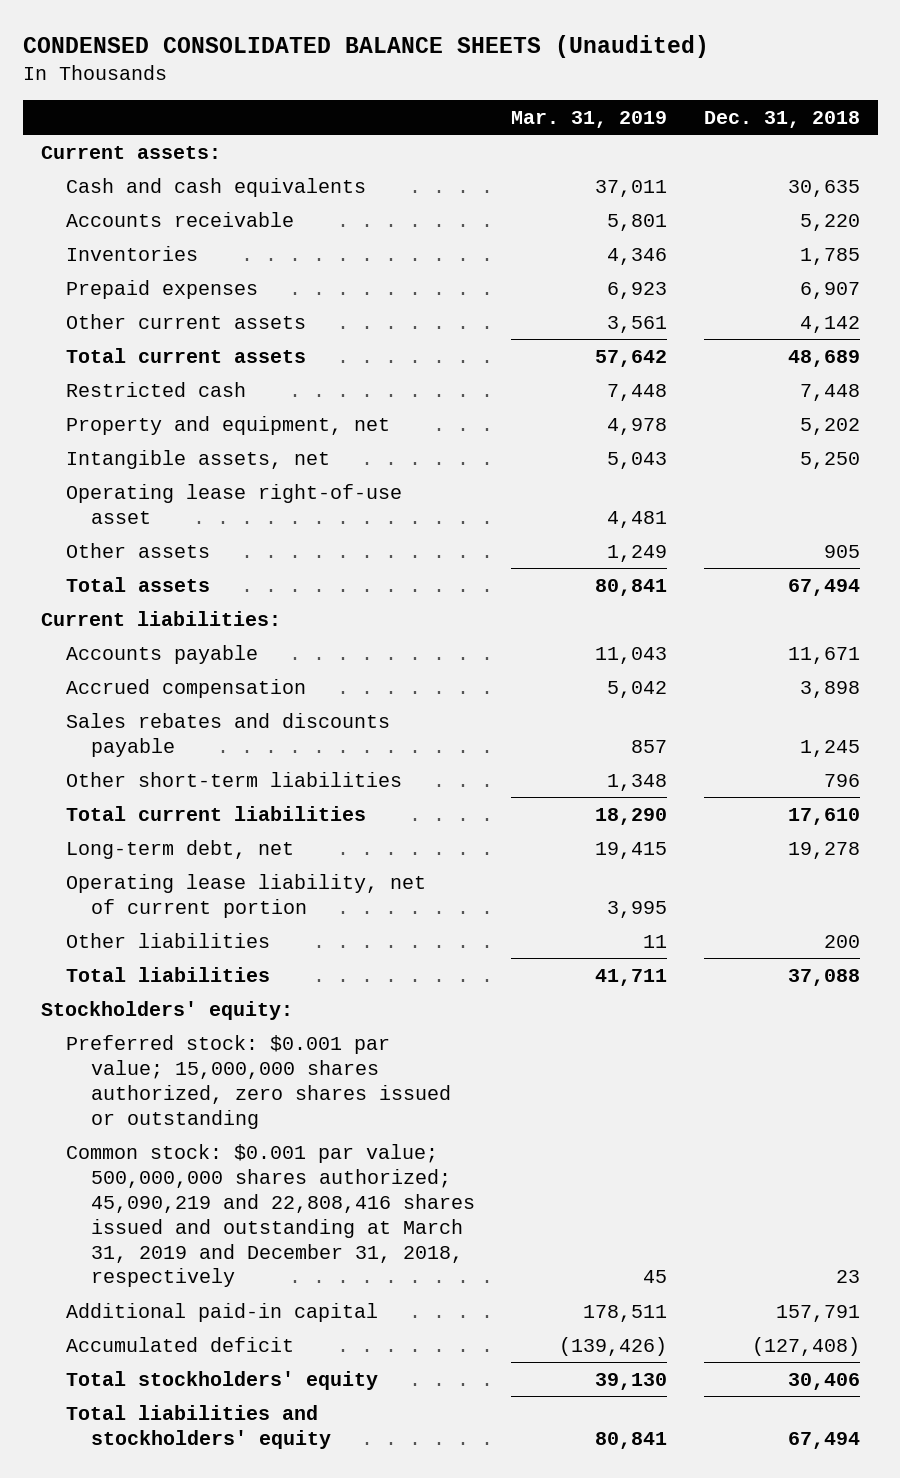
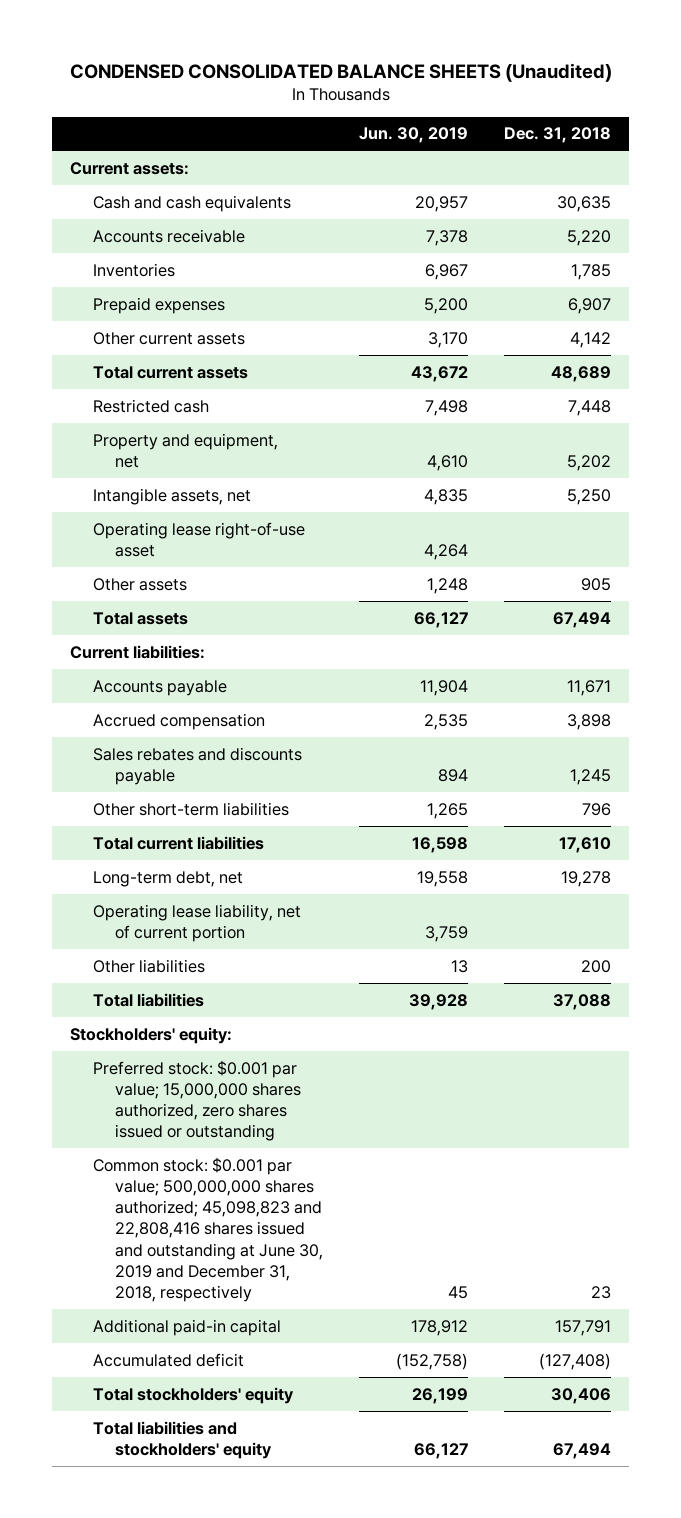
- | Mar. 31, 2019 | Dec. 31, 2018
+ | Jun. 30, 2019 | Dec. 31, 2018
- Common stock: $0.001 par value; 500,000,000 shares authorized; 45,090,219 and 22,808,416 shares issued and outstanding at March 31, 2019 and December 31, 2018, respectively | 45 | 23
+ Common stock: $0.001 par value; 500,000,000 shares authorized; 45,098,823 and 22,808,416 shares issued and outstanding at June 30, 2019 and December 31, 2018, respectively | 45 | 23

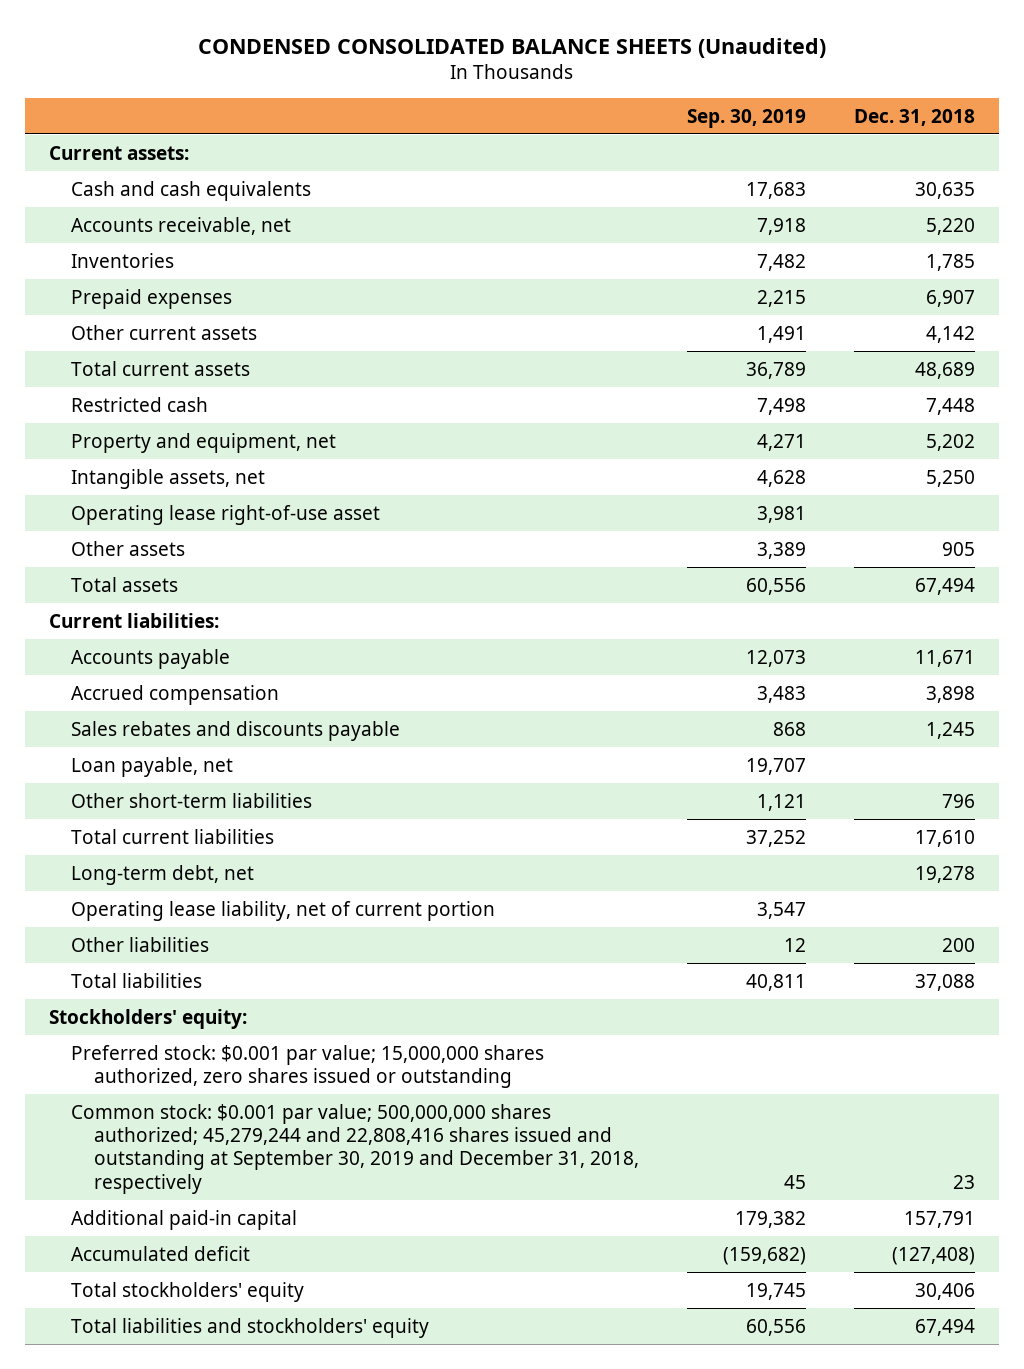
- | Jun. 30, 2019 | Dec. 31, 2018
+ | Sep. 30, 2019 | Dec. 31, 2018
- Accounts receivable | 7,378 | 5,220
+ Accounts receivable, net | 7,918 | 5,220
+ Loan payable, net | 19,707 |
- Common stock: $0.001 par value; 500,000,000 shares authorized; 45,098,823 and 22,808,416 shares issued and outstanding at June 30, 2019 and December 31, 2018, respectively | 45 | 23
+ Common stock: $0.001 par value; 500,000,000 shares authorized; 45,279,244 and 22,808,416 shares issued and outstanding at September 30, 2019 and December 31, 2018, respectively | 45 | 23

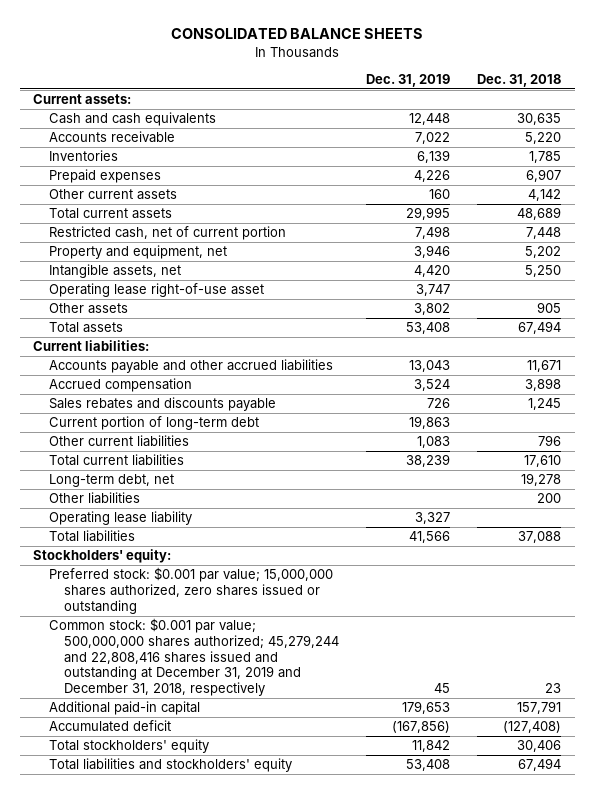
- CONDENSED CONSOLIDATED BALANCE SHEETS (Unaudited)
+ CONSOLIDATED BALANCE SHEETS
- | Sep. 30, 2019 | Dec. 31, 2018
+ | Dec. 31, 2019 | Dec. 31, 2018
- Accounts receivable, net | 7,918 | 5,220
+ Accounts receivable | 7,022 | 5,220
- Restricted cash | 7,498 | 7,448
+ Restricted cash, net of current portion | 7,498 | 7,448
- Accounts payable | 12,073 | 11,671
+ Accounts payable and other accrued liabilities | 13,043 | 11,671
- Loan payable, net | 19,707 |
- Other short-term liabilities | 1,121 | 796
+ Current portion of long-term debt | 19,863 |
+ Other current liabilities | 1,083 | 796
- Operating lease liability, net of current portion | 3,547 |
+ Operating lease liability | 3,327 |
- Common stock: $0.001 par value; 500,000,000 shares authorized; 45,279,244 and 22,808,416 shares issued and outstanding at September 30, 2019 and December 31, 2018, respectively | 45 | 23
+ Common stock: $0.001 par value; 500,000,000 shares authorized; 45,279,244 and 22,808,416 shares issued and outstanding at December 31, 2019 and December 31, 2018, respectively | 45 | 23

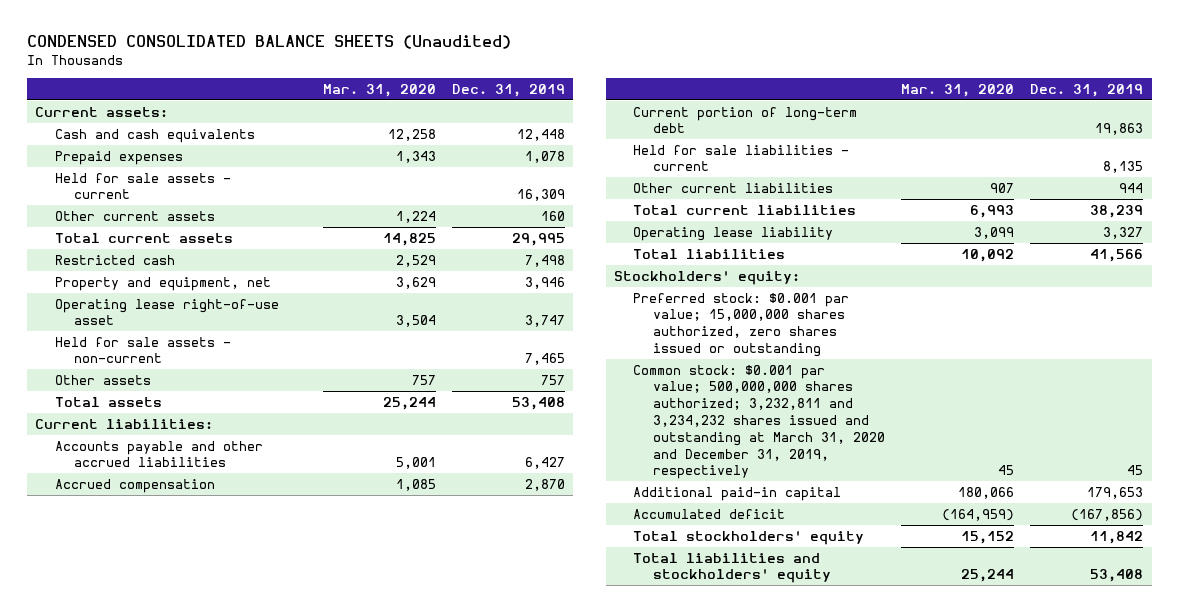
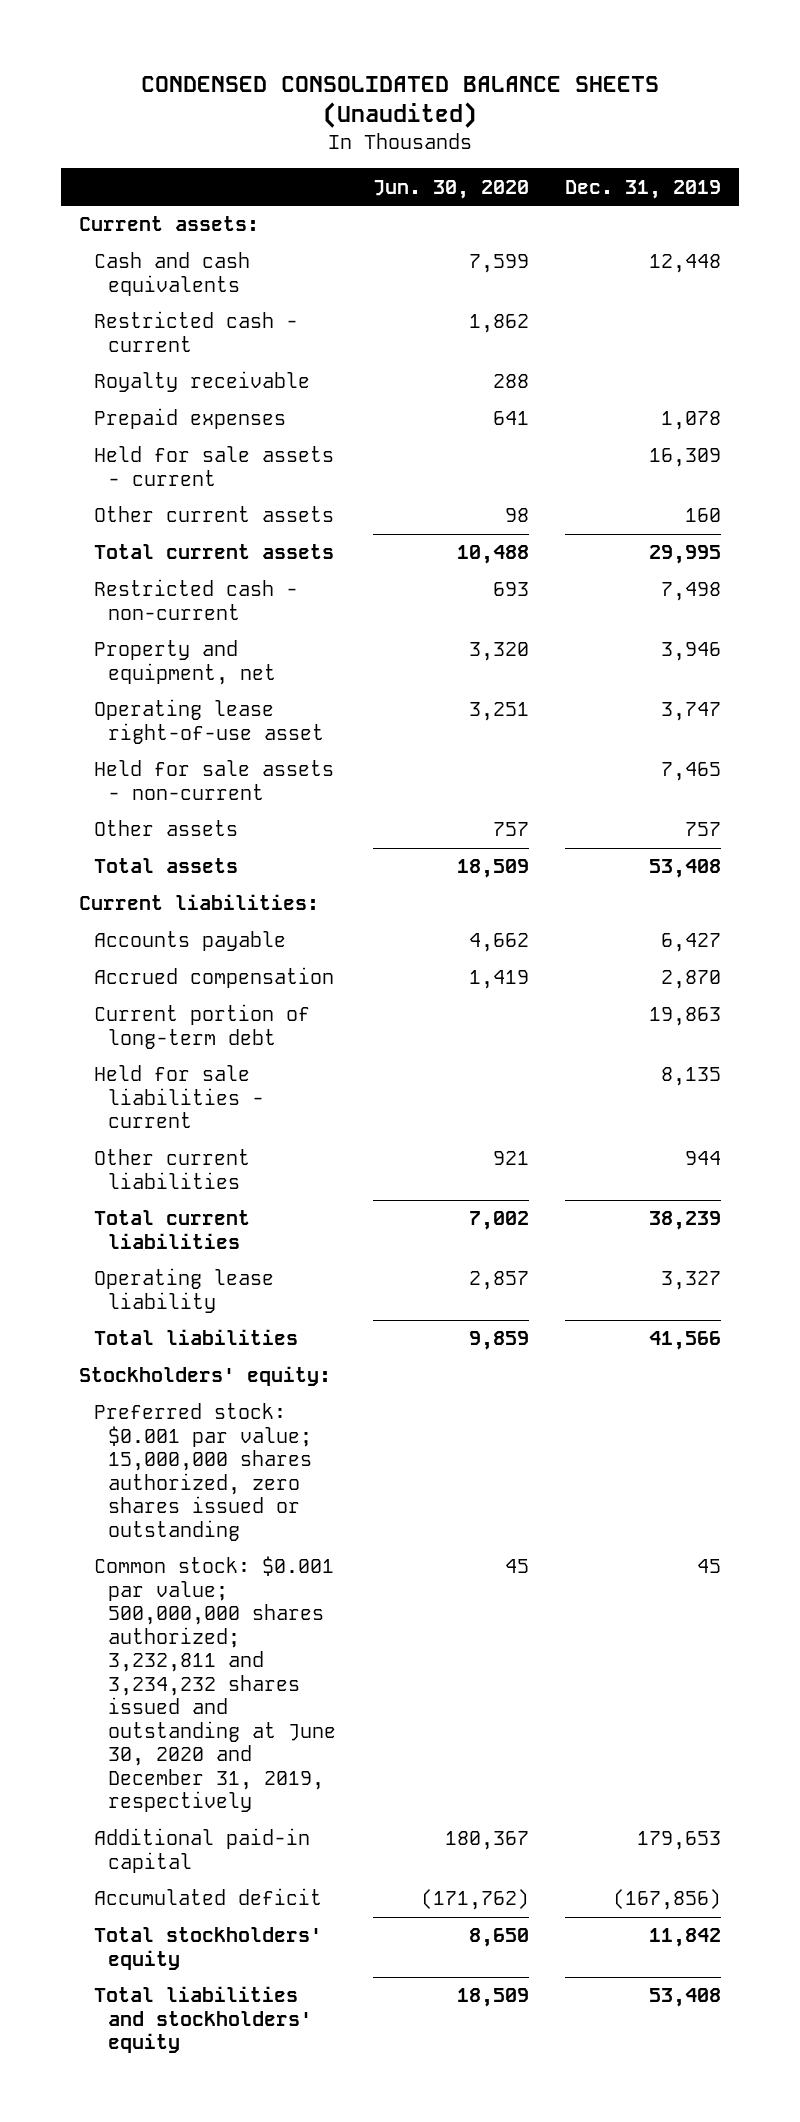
- | Mar. 31, 2020 | Dec. 31, 2019
+ | Jun. 30, 2020 | Dec. 31, 2019
+ Restricted cash - current | 1,862 |
+ Royalty receivable | 288 |
- Restricted cash | 2,529 | 7,498
+ Restricted cash - non-current | 693 | 7,498
- Accounts payable and other accrued liabilities | 5,001 | 6,427
+ Accounts payable | 4,662 | 6,427
- Common stock: $0.001 par value; 500,000,000 shares authorized; 3,232,811 and 3,234,232 shares issued and outstanding at March 31, 2020 and December 31, 2019, respectively | 45 | 45
+ Common stock: $0.001 par value; 500,000,000 shares authorized; 3,232,811 and 3,234,232 shares issued and outstanding at June 30, 2020 and December 31, 2019, respectively | 45 | 45

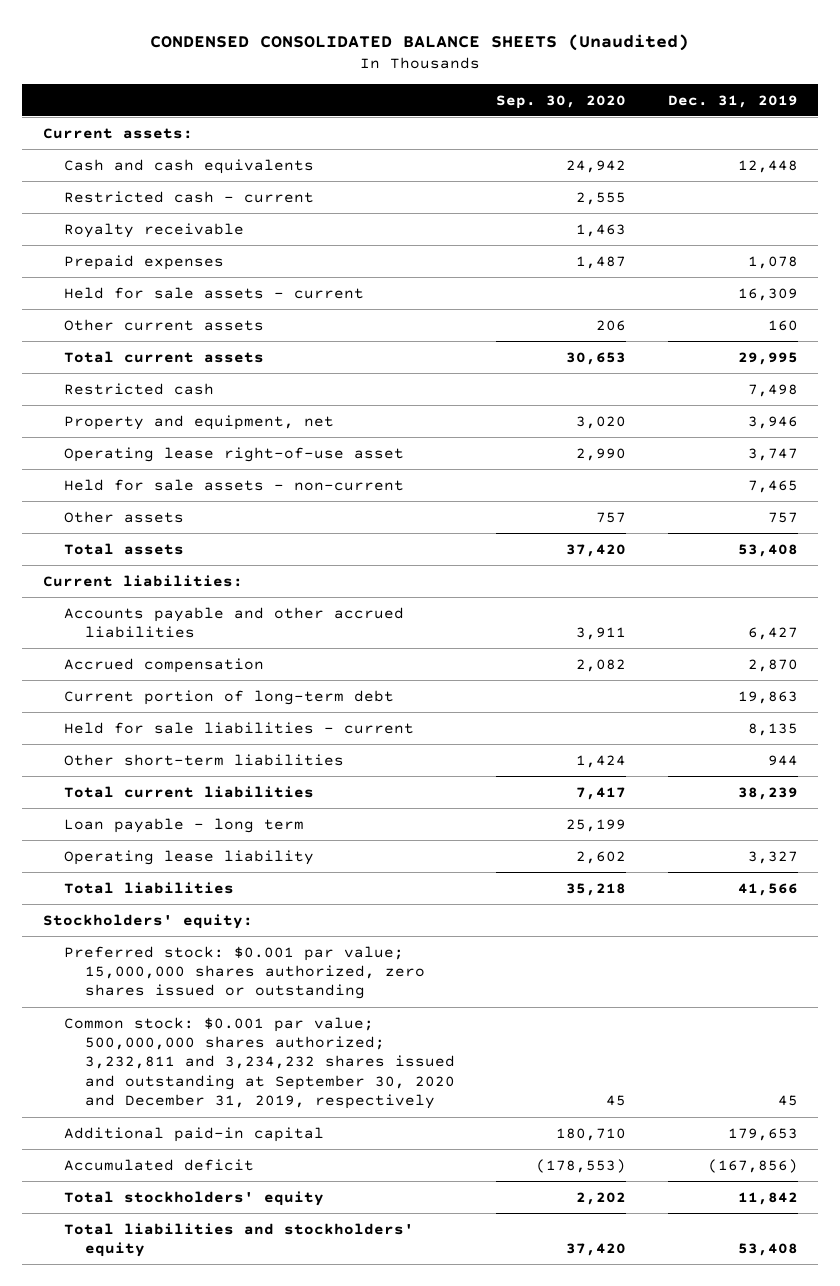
- | Jun. 30, 2020 | Dec. 31, 2019
+ | Sep. 30, 2020 | Dec. 31, 2019
- Restricted cash - non-current | 693 | 7,498
+ Restricted cash | | 7,498
- Accounts payable | 4,662 | 6,427
+ Accounts payable and other accrued liabilities | 3,911 | 6,427
- Other current liabilities | 921 | 944
+ Other short-term liabilities | 1,424 | 944
+ Loan payable - long term | 25,199 |
- Common stock: $0.001 par value; 500,000,000 shares authorized; 3,232,811 and 3,234,232 shares issued and outstanding at June 30, 2020 and December 31, 2019, respectively | 45 | 45
+ Common stock: $0.001 par value; 500,000,000 shares authorized; 3,232,811 and 3,234,232 shares issued and outstanding at September 30, 2020 and December 31, 2019, respectively | 45 | 45

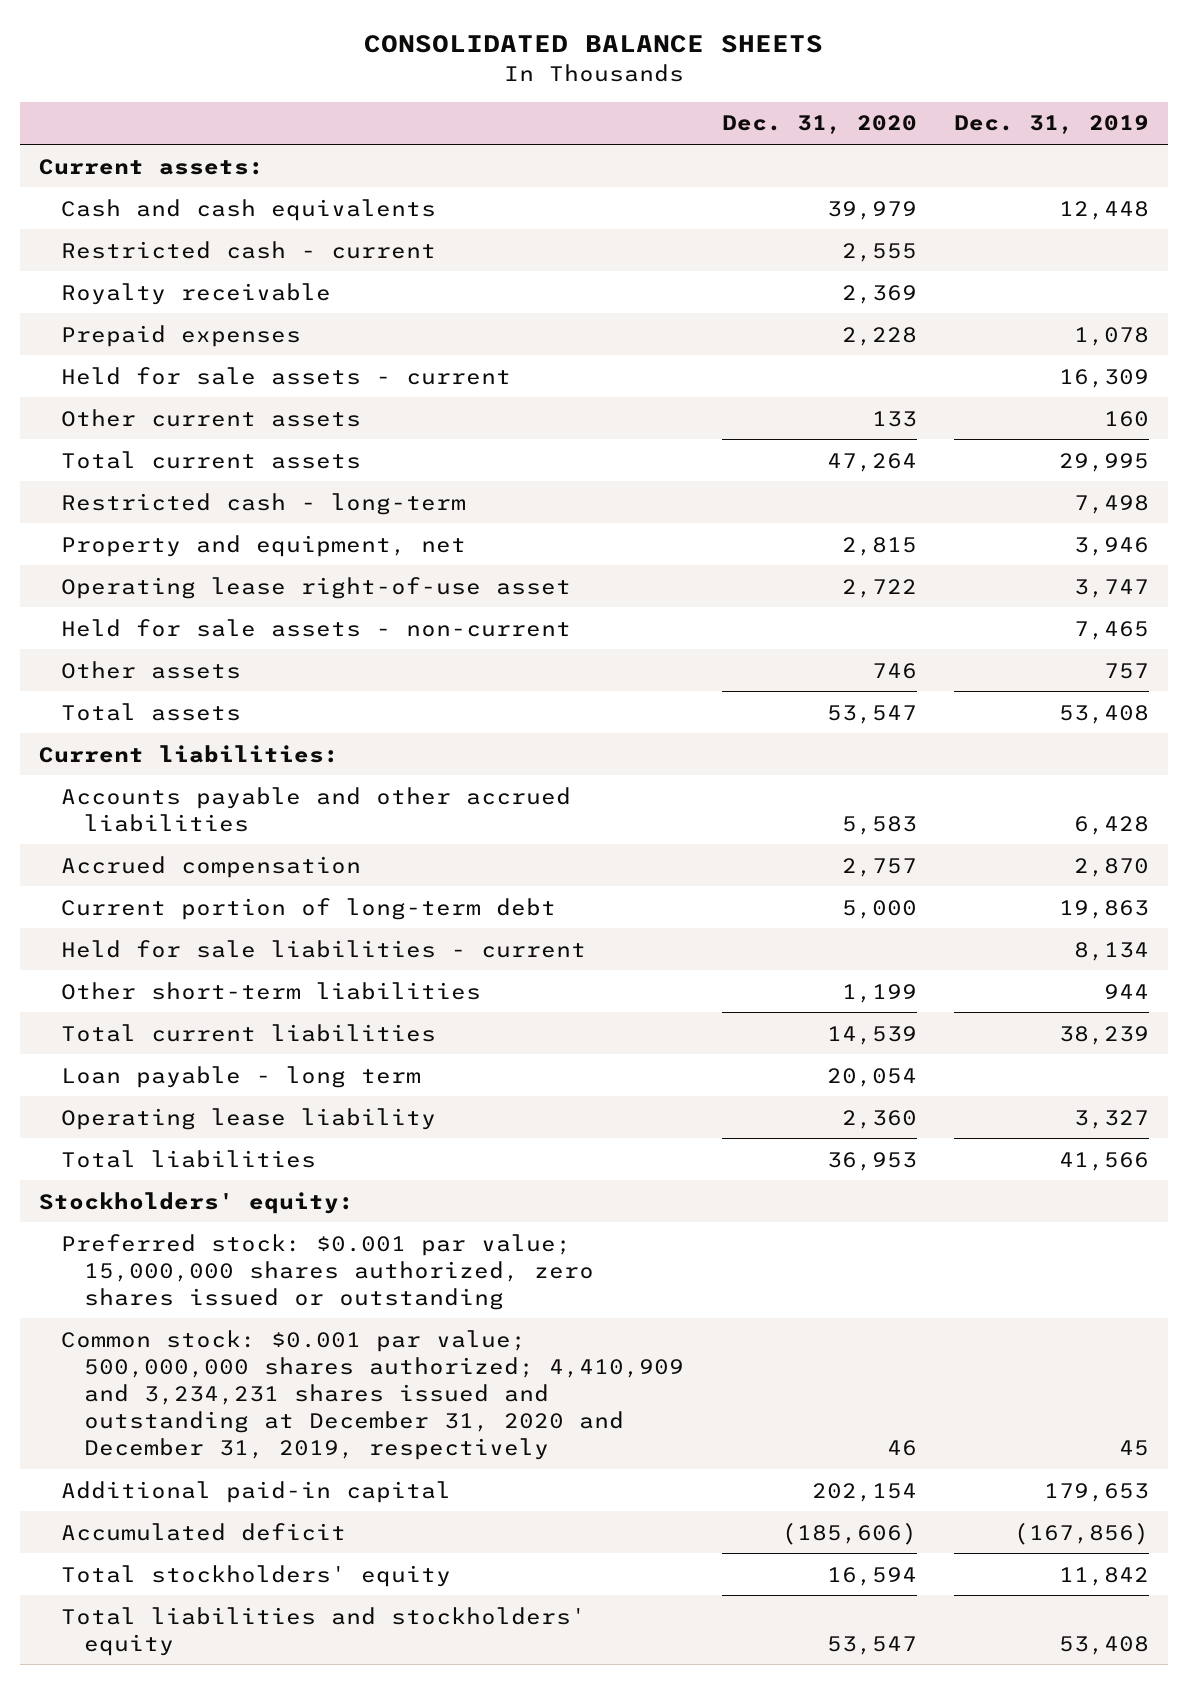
- CONDENSED CONSOLIDATED BALANCE SHEETS (Unaudited)
+ CONSOLIDATED BALANCE SHEETS
- | Sep. 30, 2020 | Dec. 31, 2019
+ | Dec. 31, 2020 | Dec. 31, 2019
- Restricted cash | | 7,498
+ Restricted cash - long-term | | 7,498
- Accounts payable and other accrued liabilities | 3,911 | 6,427
+ Accounts payable and other accrued liabilities | 5,583 | 6,428
- Held for sale liabilities - current | | 8,135
+ Held for sale liabilities - current | | 8,134
- Common stock: $0.001 par value; 500,000,000 shares authorized; 3,232,811 and 3,234,232 shares issued and outstanding at September 30, 2020 and December 31, 2019, respectively | 45 | 45
+ Common stock: $0.001 par value; 500,000,000 shares authorized; 4,410,909 and 3,234,231 shares issued and outstanding at December 31, 2020 and December 31, 2019, respectively | 46 | 45

